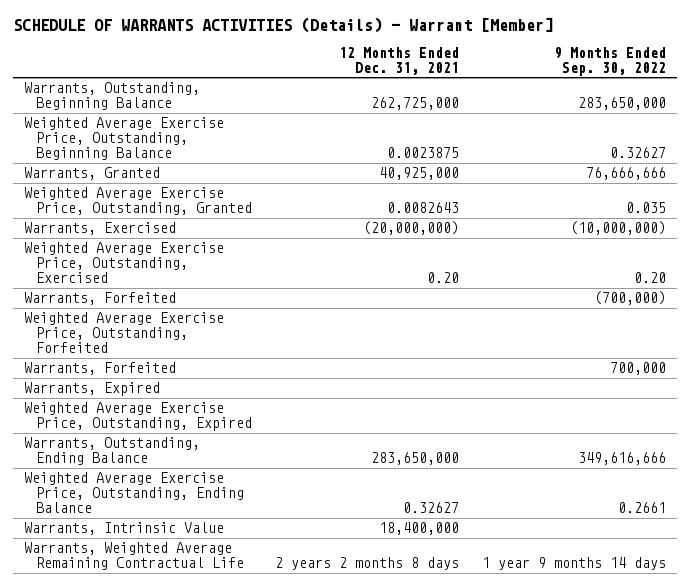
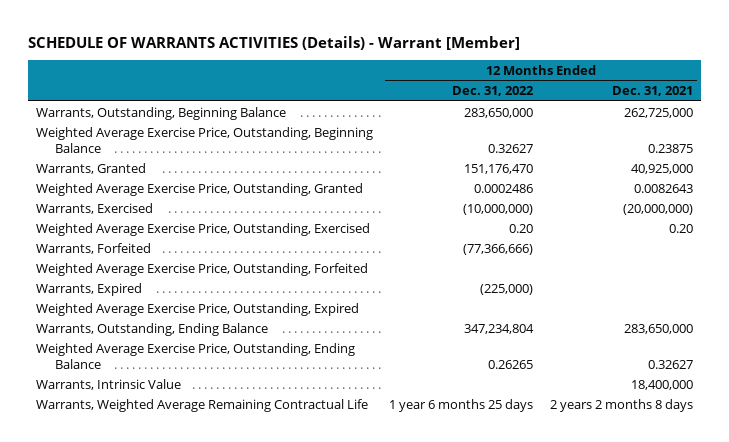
- | 12 Months Ended Dec. 31, 2021 | 9 Months Ended Sep. 30, 2022
+ | 12 Months Ended Dec. 31, 2022 | 12 Months Ended Dec. 31, 2021
- Weighted Average Exercise Price, Outstanding, Beginning Balance | 0.0023875 | 0.32627
+ Weighted Average Exercise Price, Outstanding, Beginning Balance | 0.32627 | 0.23875
- Warrants, Forfeited | | 700,000

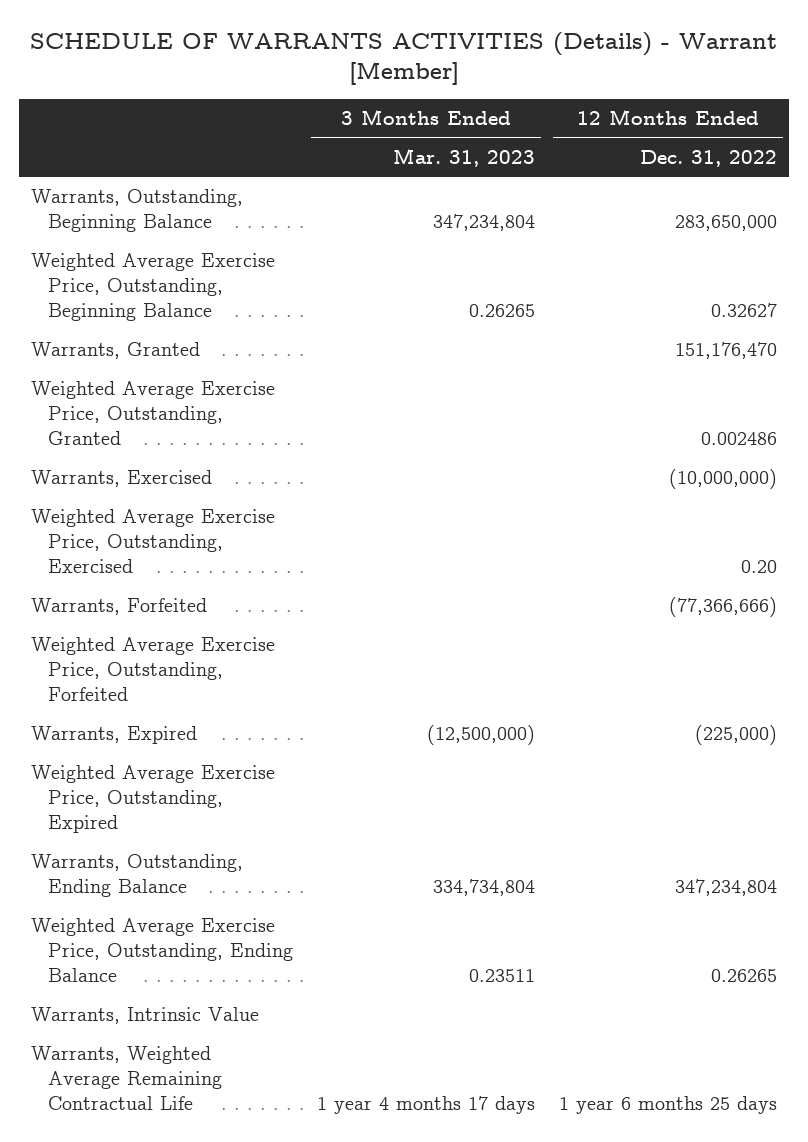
- | 12 Months Ended Dec. 31, 2022 | 12 Months Ended Dec. 31, 2021
+ | 3 Months Ended Mar. 31, 2023 | 12 Months Ended Dec. 31, 2022
- Weighted Average Exercise Price, Outstanding, Granted | 0.0002486 | 0.0082643
+ Weighted Average Exercise Price, Outstanding, Granted | | 0.002486

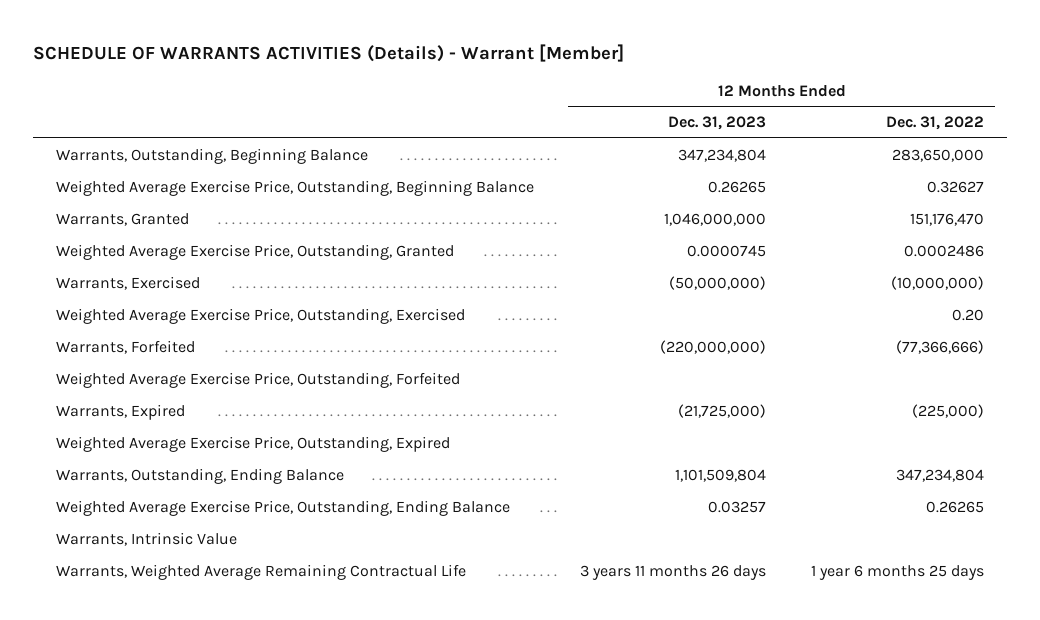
- | 3 Months Ended Mar. 31, 2023 | 12 Months Ended Dec. 31, 2022
+ | 12 Months Ended Dec. 31, 2023 | 12 Months Ended Dec. 31, 2022
- Weighted Average Exercise Price, Outstanding, Granted | | 0.002486
+ Weighted Average Exercise Price, Outstanding, Granted | 0.0000745 | 0.0002486

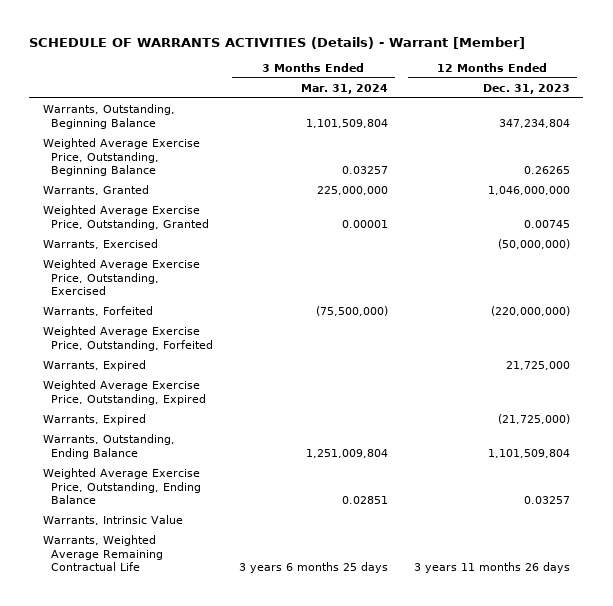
- | 12 Months Ended Dec. 31, 2023 | 12 Months Ended Dec. 31, 2022
+ | 3 Months Ended Mar. 31, 2024 | 12 Months Ended Dec. 31, 2023
- Weighted Average Exercise Price, Outstanding, Granted | 0.0000745 | 0.0002486
+ Weighted Average Exercise Price, Outstanding, Granted | 0.00001 | 0.00745
+ Warrants, Expired | | 21,725,000
moved down: Warrants, Expired | | (21,725,000)

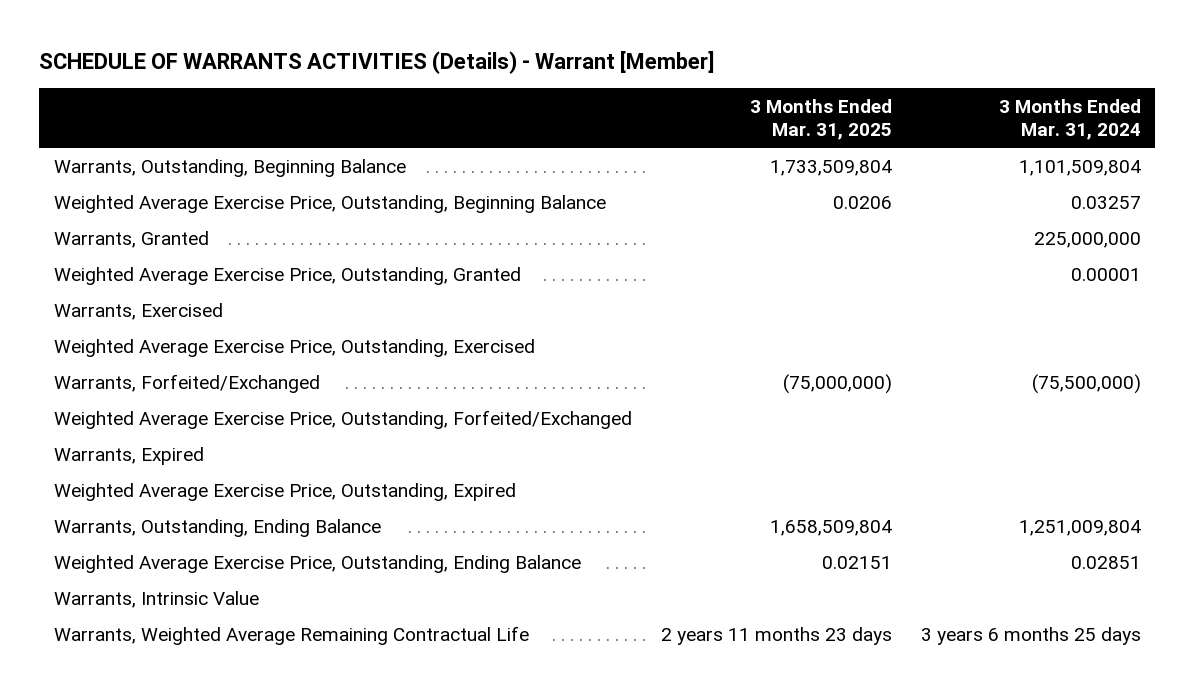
- | 3 Months Ended Mar. 31, 2024 | 12 Months Ended Dec. 31, 2023
+ | 3 Months Ended Mar. 31, 2025 | 3 Months Ended Mar. 31, 2024
- Warrants, Forfeited | (75,500,000) | (220,000,000)
- Weighted Average Exercise Price, Outstanding, Forfeited
+ Warrants, Forfeited/Exchanged | (75,000,000) | (75,500,000)
+ Weighted Average Exercise Price, Outstanding, Forfeited/Exchanged
- Warrants, Expired | | (21,725,000)

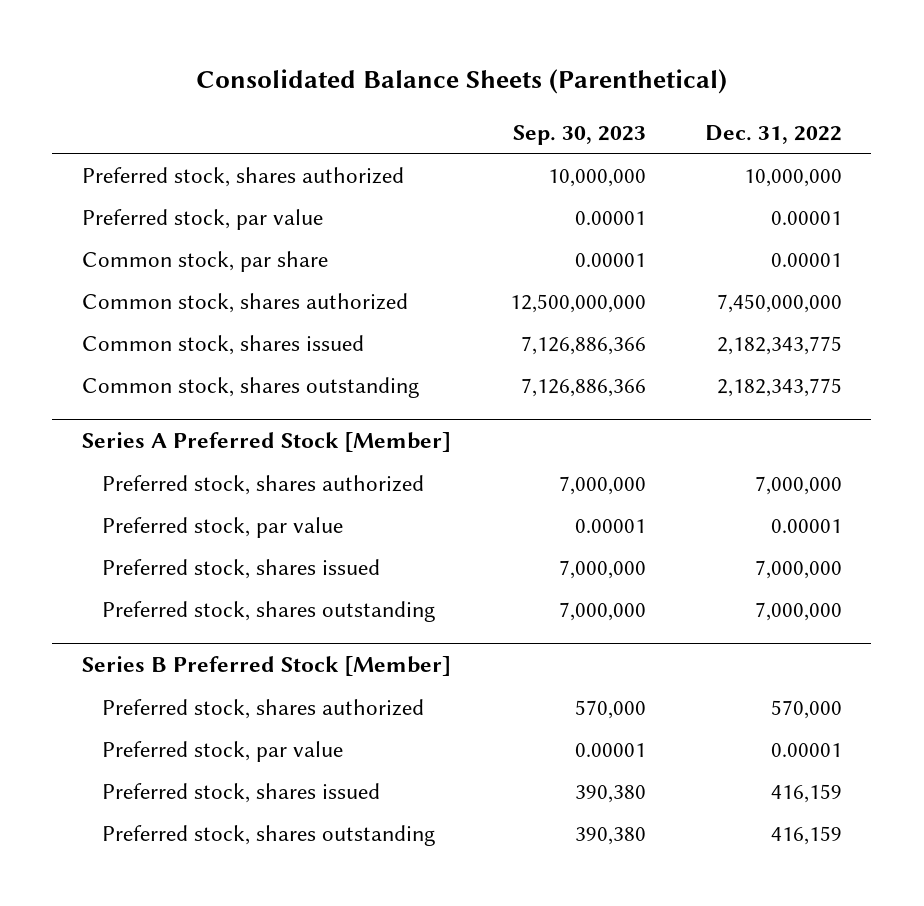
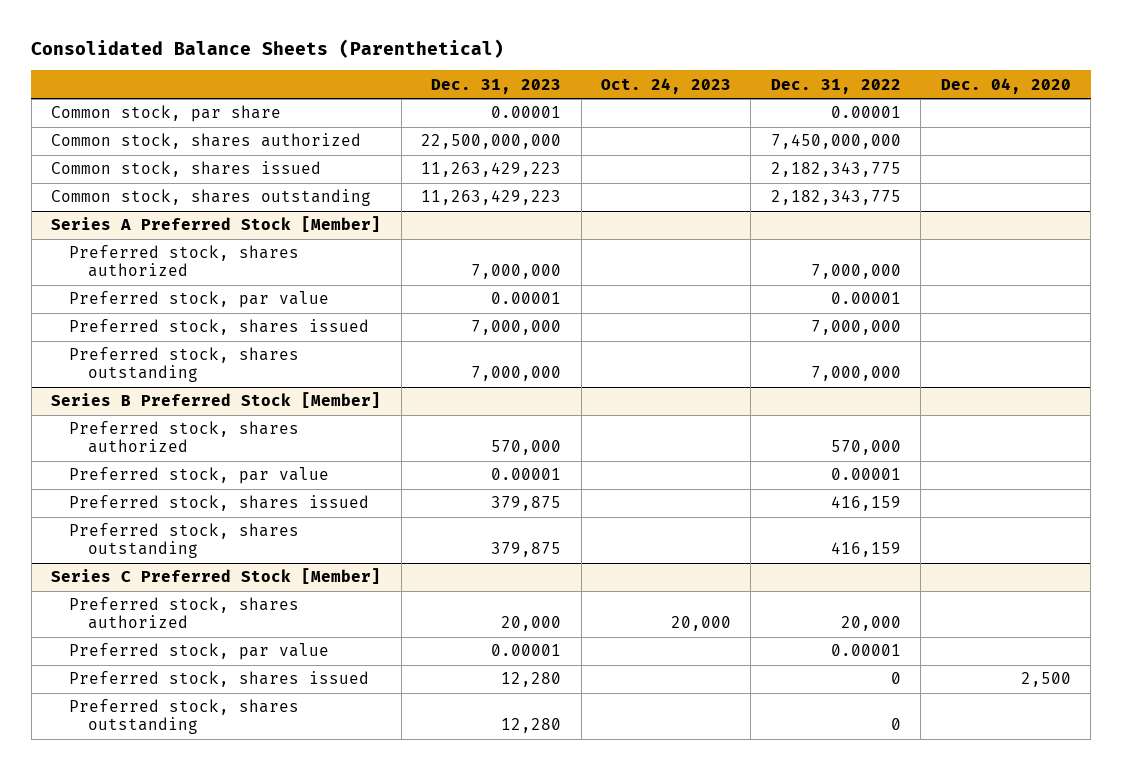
- | Sep. 30, 2023 | Dec. 31, 2022
+ | Dec. 31, 2023 | Oct. 24, 2023 | Dec. 31, 2022 | Dec. 04, 2020
- Preferred stock, shares authorized | 10,000,000 | 10,000,000
- Preferred stock, par value | 0.00001 | 0.00001
+ Series C Preferred Stock [Member]
+ Preferred stock, shares authorized | 20,000 | 20,000 | 20,000 |
+ Preferred stock, par value | 0.00001 | | 0.00001 |
+ Preferred stock, shares issued | 12,280 | | 0 | 2,500
+ Preferred stock, shares outstanding | 12,280 | | 0 |

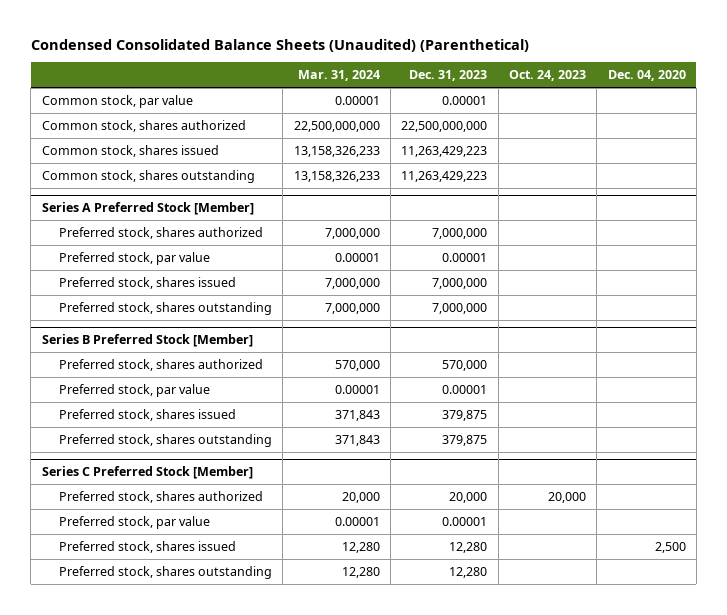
- Consolidated Balance Sheets (Parenthetical)
+ Condensed Consolidated Balance Sheets (Unaudited) (Parenthetical)
- | Dec. 31, 2023 | Oct. 24, 2023 | Dec. 31, 2022 | Dec. 04, 2020
+ | Mar. 31, 2024 | Dec. 31, 2023 | Oct. 24, 2023 | Dec. 04, 2020
- Common stock, par share | 0.00001 | | 0.00001 |
+ Common stock, par value | 0.00001 | 0.00001 | |

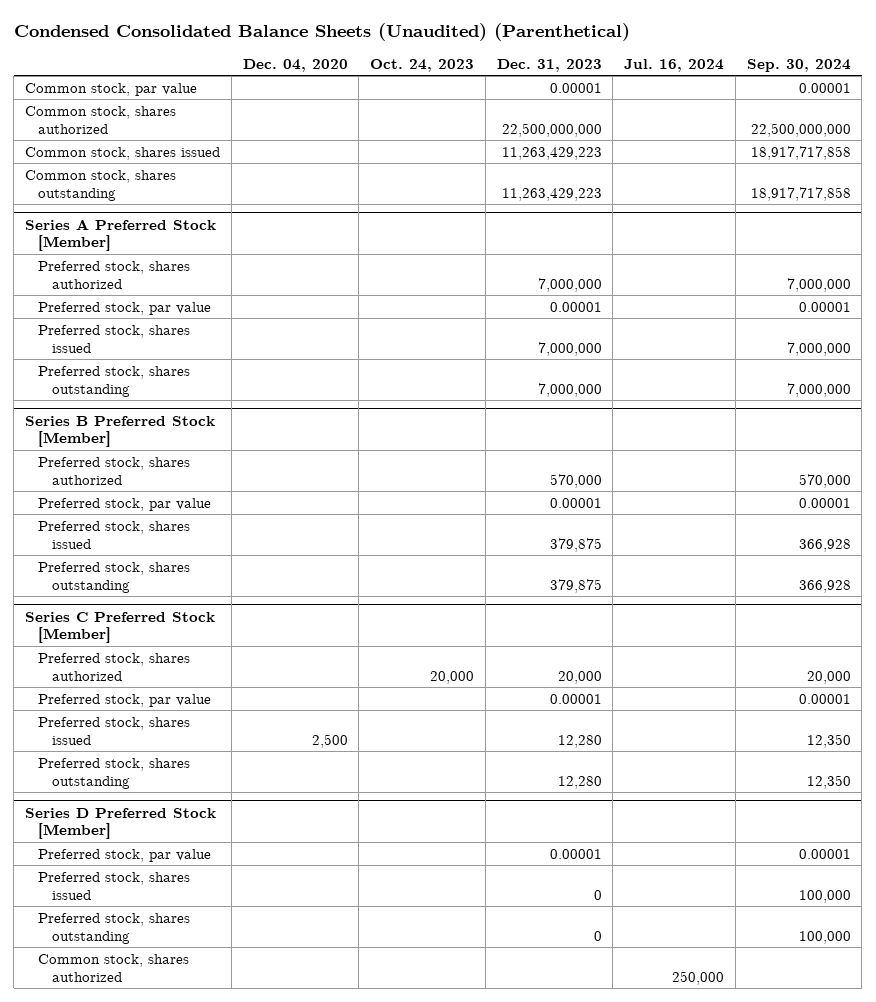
- | Mar. 31, 2024 | Dec. 31, 2023 | Oct. 24, 2023 | Dec. 04, 2020
+ | Dec. 04, 2020 | Oct. 24, 2023 | Dec. 31, 2023 | Jul. 16, 2024 | Sep. 30, 2024
+ Series D Preferred Stock [Member]
+ Preferred stock, par value | | | 0.00001 | | 0.00001
+ Preferred stock, shares issued | | | 0 | | 100,000
+ Preferred stock, shares outstanding | | | 0 | | 100,000
+ Common stock, shares authorized | | | | 250,000 |

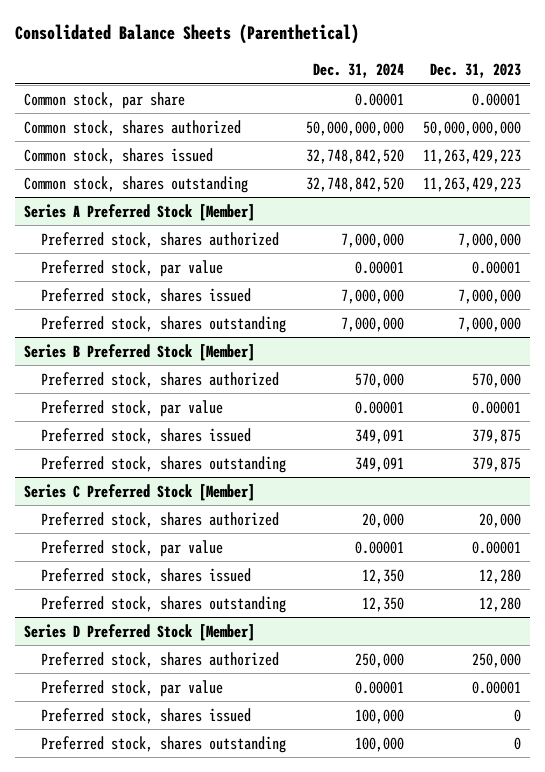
- Condensed Consolidated Balance Sheets (Unaudited) (Parenthetical)
+ Consolidated Balance Sheets (Parenthetical)
- | Dec. 04, 2020 | Oct. 24, 2023 | Dec. 31, 2023 | Jul. 16, 2024 | Sep. 30, 2024
+ | Dec. 31, 2024 | Dec. 31, 2023
- Common stock, par value | | | 0.00001 | | 0.00001
- Common stock, shares authorized | | | 22,500,000,000 | | 22,500,000,000
+ Common stock, par share | 0.00001 | 0.00001
+ Common stock, shares authorized | 50,000,000,000 | 50,000,000,000
@ Series D Preferred Stock [Member]
+ Preferred stock, shares authorized | 250,000 | 250,000
- Common stock, shares authorized | | | | 250,000 |

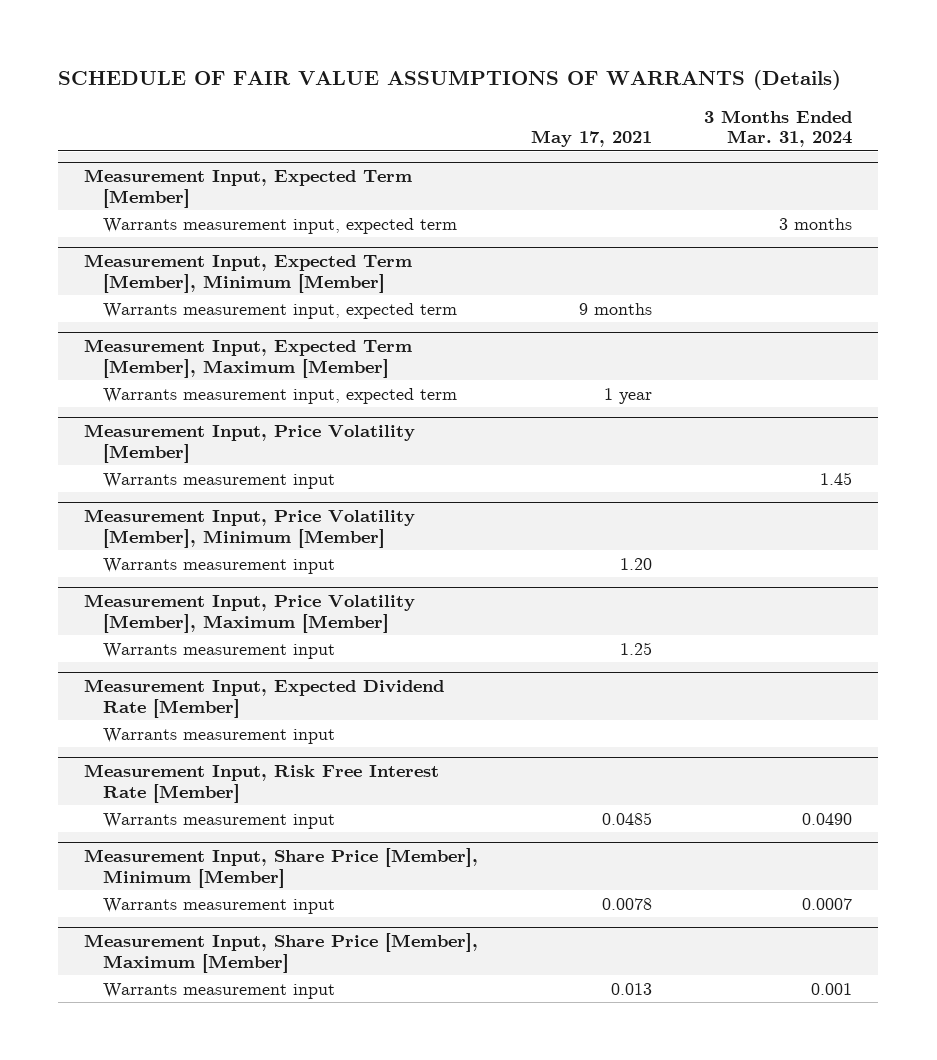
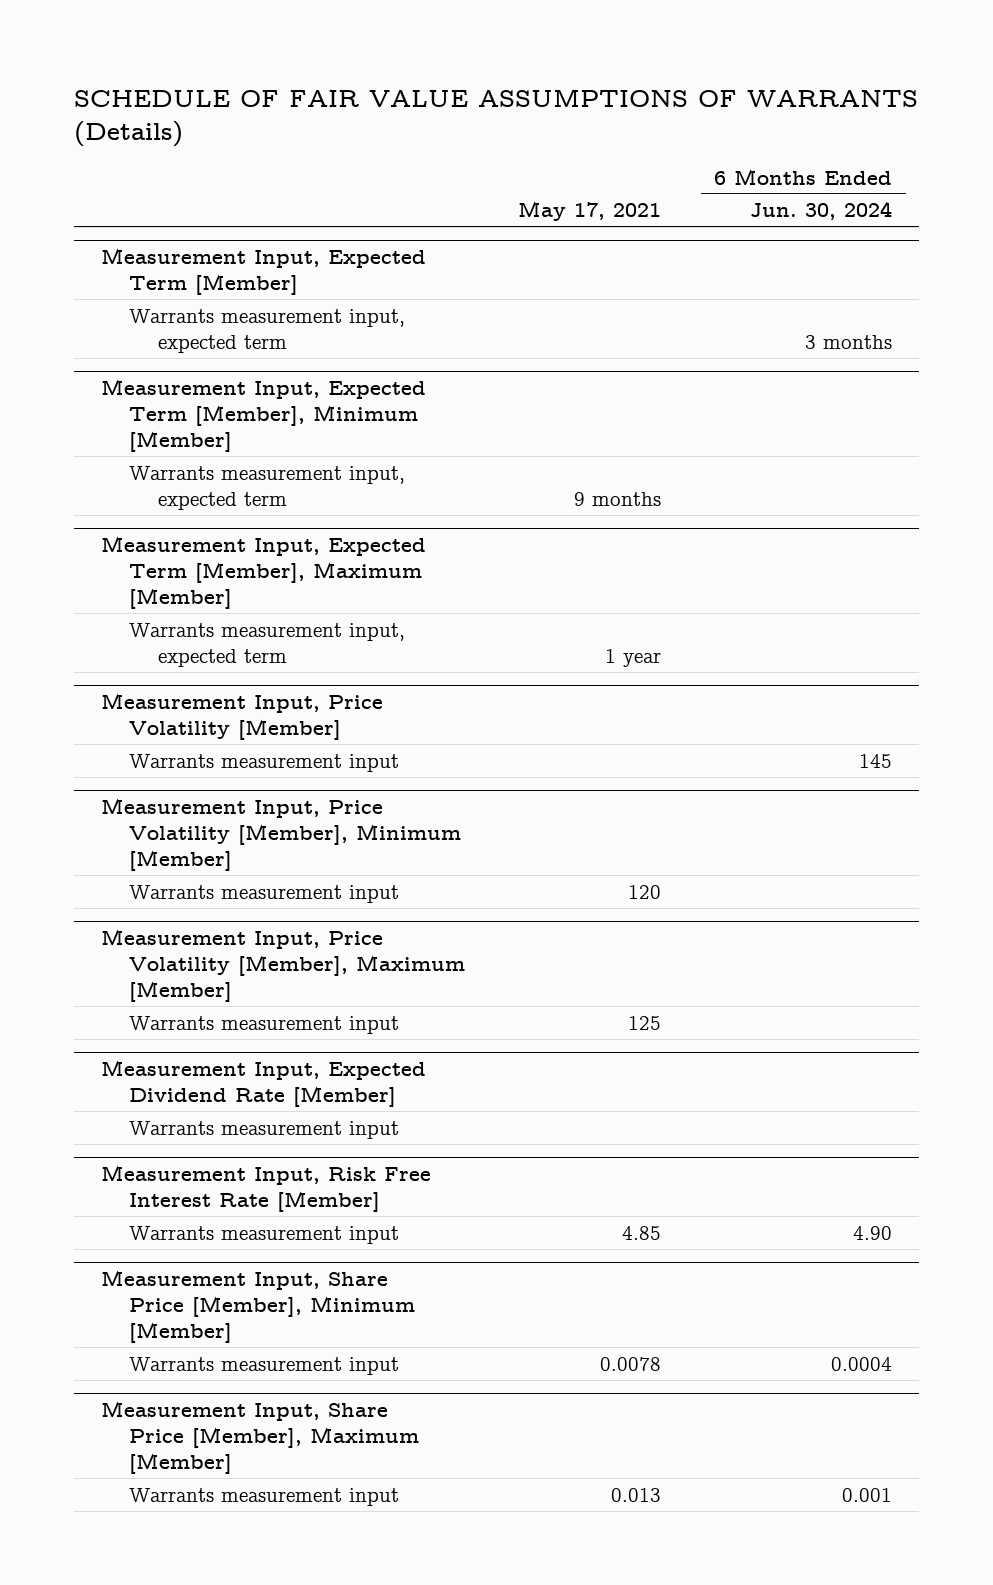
- | May 17, 2021 | 3 Months Ended Mar. 31, 2024
+ | May 17, 2021 | 6 Months Ended Jun. 30, 2024
@ Measurement Input, Price Volatility [Member], Minimum [Member]
- Warrants measurement input | 1.20 |
+ Warrants measurement input | 120 |
@ Measurement Input, Price Volatility [Member], Maximum [Member]
- Warrants measurement input | 1.25 |
+ Warrants measurement input | 125 |
@ Measurement Input, Risk Free Interest Rate [Member]
- Warrants measurement input | 0.0485 | 0.0490
+ Warrants measurement input | 4.85 | 4.90

